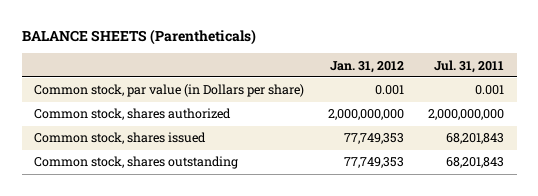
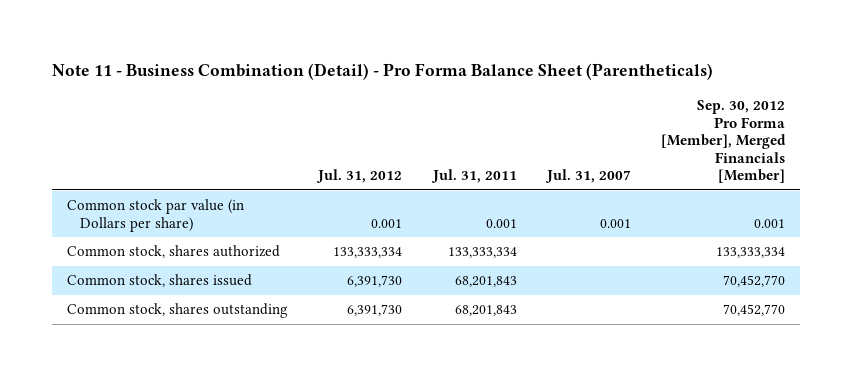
- BALANCE SHEETS (Parentheticals)
+ Note 11 - Business Combination (Detail) - Pro Forma Balance Sheet (Parentheticals)
- | Jan. 31, 2012 | Jul. 31, 2011
+ | Jul. 31, 2012 | Jul. 31, 2011 | Jul. 31, 2007 | Sep. 30, 2012 Pro Forma [Member], Merged Financials [Member]
- Common stock, par value (in Dollars per share) | 0.001 | 0.001
- Common stock, shares authorized | 2,000,000,000 | 2,000,000,000
+ Common stock par value (in Dollars per share) | 0.001 | 0.001 | 0.001 | 0.001
+ Common stock, shares authorized | 133,333,334 | 133,333,334 | | 133,333,334

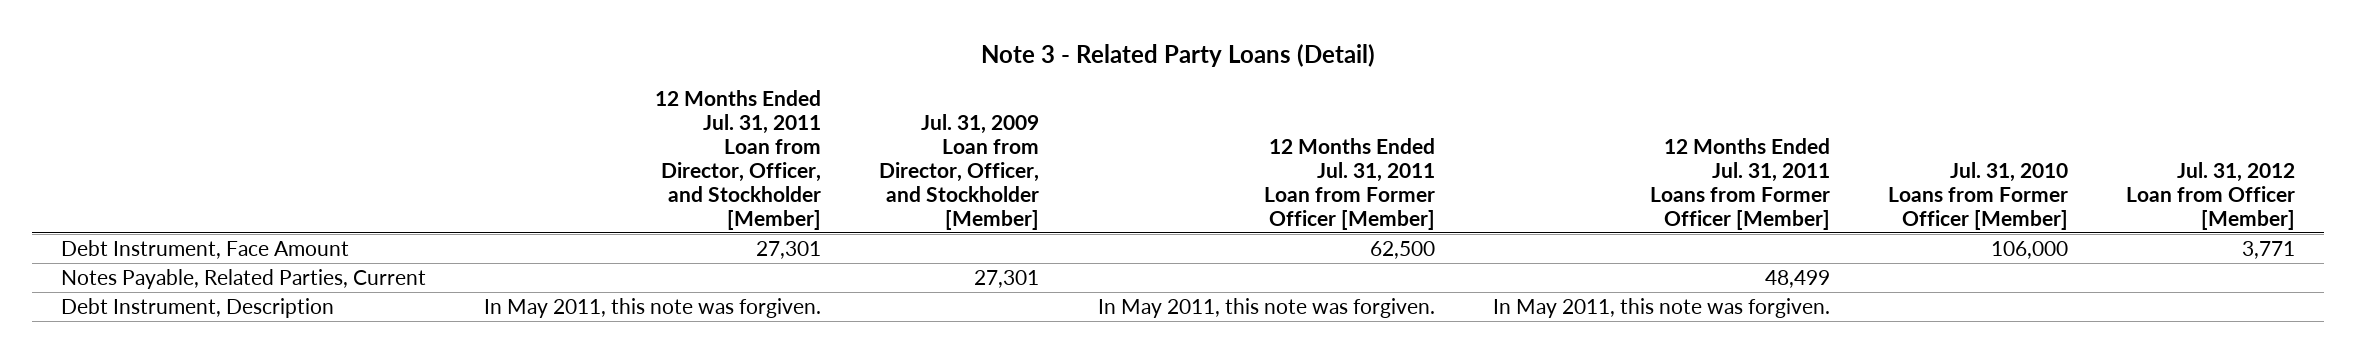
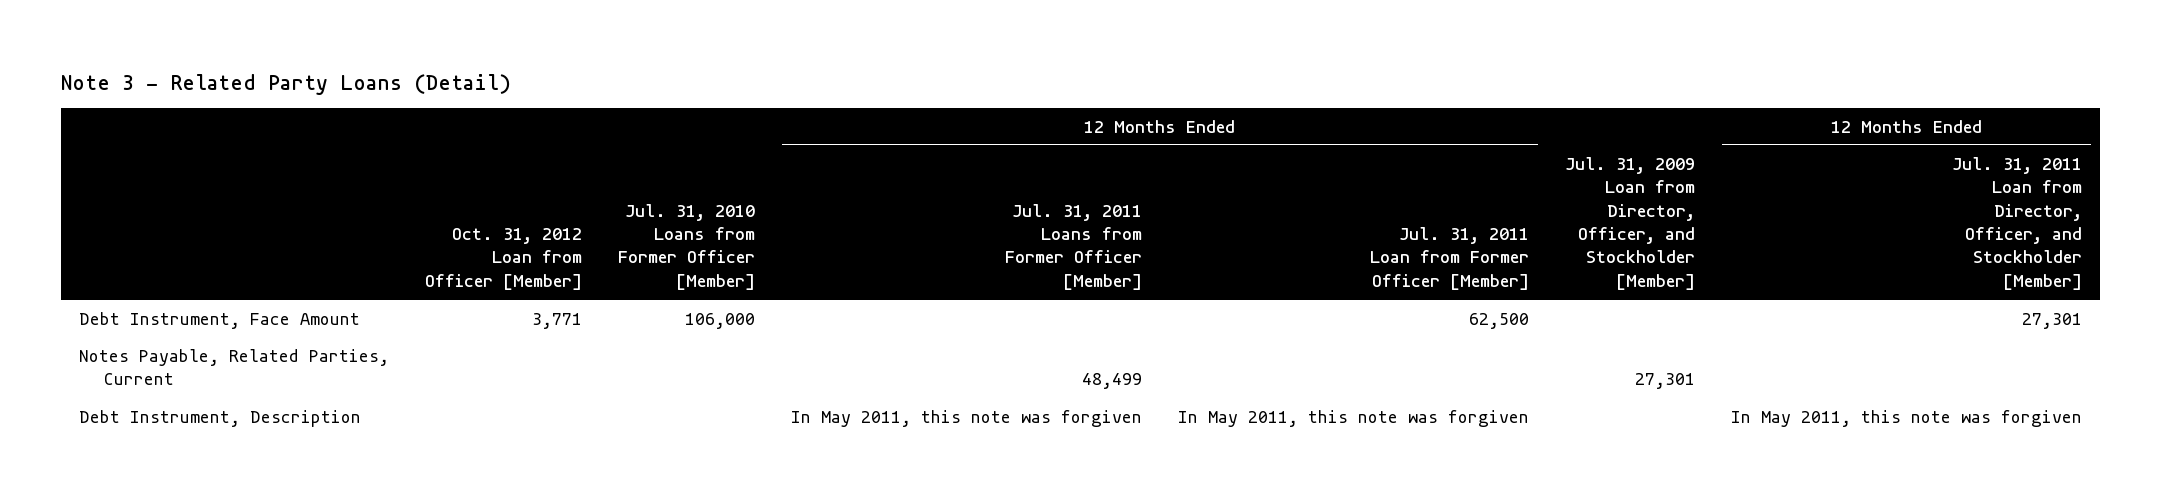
- | 12 Months Ended Jul. 31, 2011 Loan from Director, Officer, and Stockholder [Member] | Jul. 31, 2009 Loan from Director, Officer, and Stockholder [Member] | 12 Months Ended Jul. 31, 2011 Loan from Former Officer [Member] | 12 Months Ended Jul. 31, 2011 Loans from Former Officer [Member] | Jul. 31, 2010 Loans from Former Officer [Member] | Jul. 31, 2012 Loan from Officer [Member]
+ | Oct. 31, 2012 Loan from Officer [Member] | Jul. 31, 2010 Loans from Former Officer [Member] | 12 Months Ended Jul. 31, 2011 Loans from Former Officer [Member] | 12 Months Ended Jul. 31, 2011 Loan from Former Officer [Member] | Jul. 31, 2009 Loan from Director, Officer, and Stockholder [Member] | 12 Months Ended Jul. 31, 2011 Loan from Director, Officer, and Stockholder [Member]
- Debt Instrument, Description | In May 2011, this note was forgiven. | | In May 2011, this note was forgiven. | In May 2011, this note was forgiven. | |
+ Debt Instrument, Description | | | In May 2011, this note was forgiven | In May 2011, this note was forgiven | | In May 2011, this note was forgiven

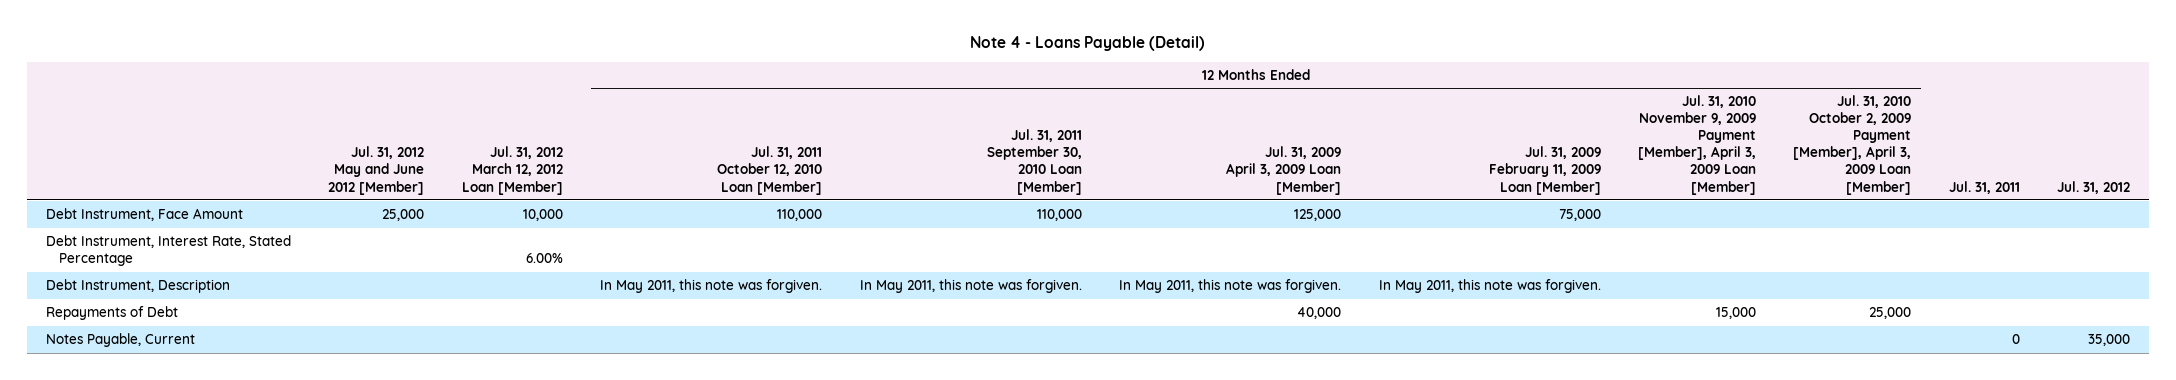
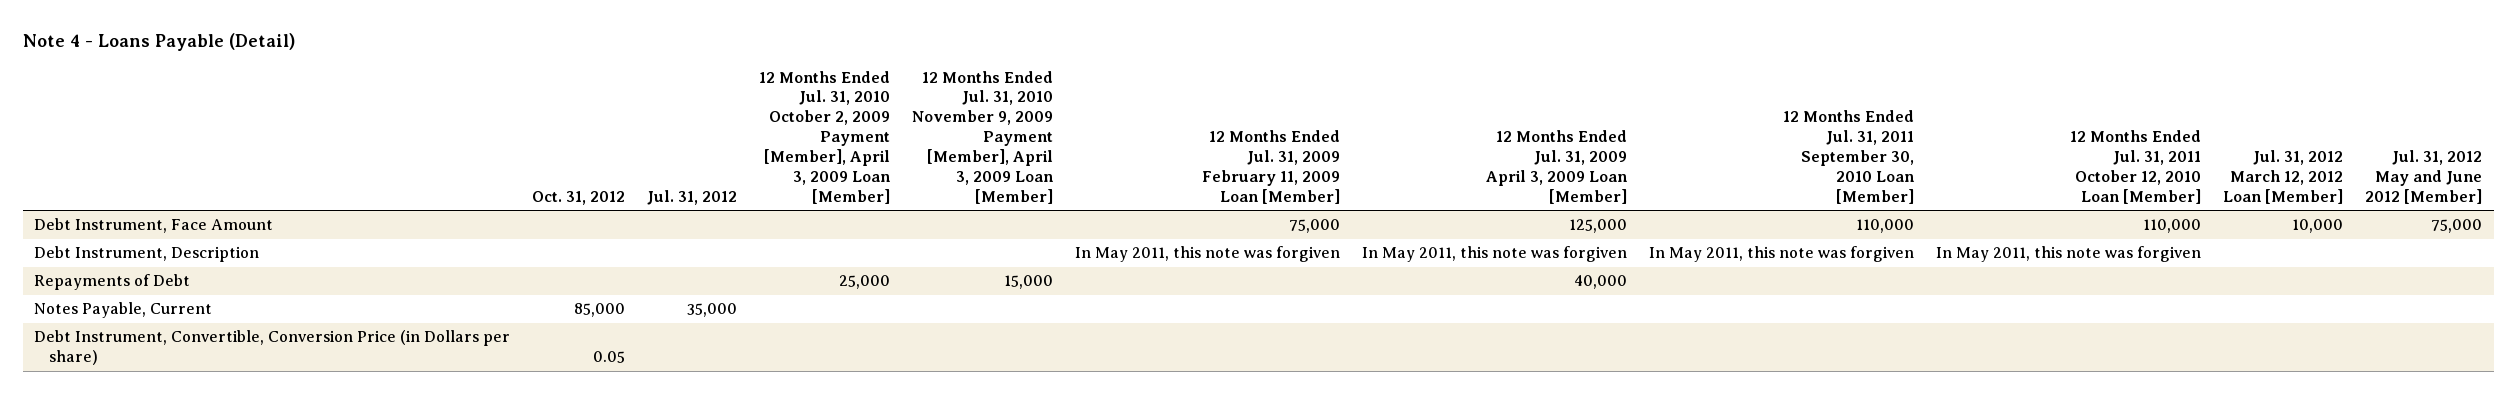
- | Jul. 31, 2012 May and June 2012 [Member] | Jul. 31, 2012 March 12, 2012 Loan [Member] | 12 Months Ended Jul. 31, 2011 October 12, 2010 Loan [Member] | 12 Months Ended Jul. 31, 2011 September 30, 2010 Loan [Member] | 12 Months Ended Jul. 31, 2009 April 3, 2009 Loan [Member] | 12 Months Ended Jul. 31, 2009 February 11, 2009 Loan [Member] | 12 Months Ended Jul. 31, 2010 November 9, 2009 Payment [Member], April 3, 2009 Loan [Member] | 12 Months Ended Jul. 31, 2010 October 2, 2009 Payment [Member], April 3, 2009 Loan [Member] | Jul. 31, 2011 | Jul. 31, 2012
+ | Oct. 31, 2012 | Jul. 31, 2012 | 12 Months Ended Jul. 31, 2010 October 2, 2009 Payment [Member], April 3, 2009 Loan [Member] | 12 Months Ended Jul. 31, 2010 November 9, 2009 Payment [Member], April 3, 2009 Loan [Member] | 12 Months Ended Jul. 31, 2009 February 11, 2009 Loan [Member] | 12 Months Ended Jul. 31, 2009 April 3, 2009 Loan [Member] | 12 Months Ended Jul. 31, 2011 September 30, 2010 Loan [Member] | 12 Months Ended Jul. 31, 2011 October 12, 2010 Loan [Member] | Jul. 31, 2012 March 12, 2012 Loan [Member] | Jul. 31, 2012 May and June 2012 [Member]
- Debt Instrument, Face Amount | 25,000 | 10,000 | 110,000 | 110,000 | 125,000 | 75,000 | | | |
- Debt Instrument, Interest Rate, Stated Percentage | | 6.00% | | | | | | | |
- Debt Instrument, Description | | | In May 2011, this note was forgiven. | In May 2011, this note was forgiven. | In May 2011, this note was forgiven. | In May 2011, this note was forgiven. | | | |
+ Debt Instrument, Face Amount | | | | | 75,000 | 125,000 | 110,000 | 110,000 | 10,000 | 75,000
+ Debt Instrument, Description | | | | | In May 2011, this note was forgiven | In May 2011, this note was forgiven | In May 2011, this note was forgiven | In May 2011, this note was forgiven | |
+ Debt Instrument, Convertible, Conversion Price (in Dollars per share) | 0.05 | | | | | | | | |

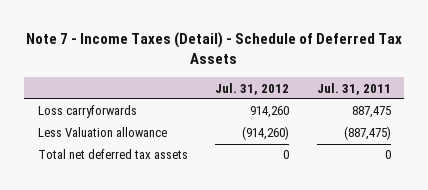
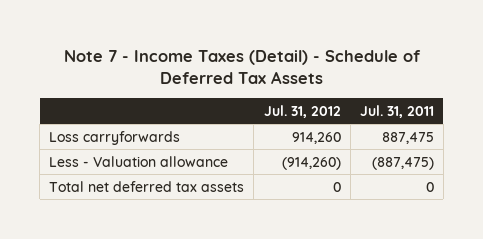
- Less Valuation allowance | (914,260) | (887,475)
+ Less - Valuation allowance | (914,260) | (887,475)

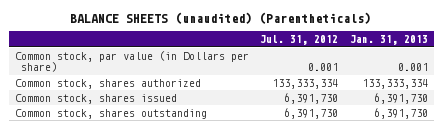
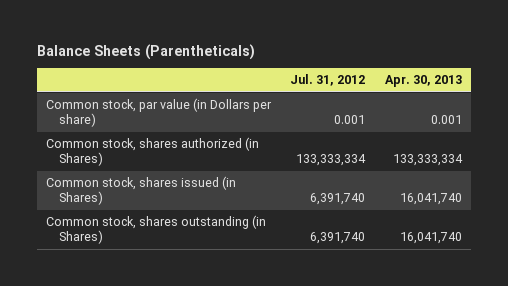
- BALANCE SHEETS (unaudited) (Parentheticals)
+ Balance Sheets (Parentheticals)
- | Jul. 31, 2012 | Jan. 31, 2013
+ | Jul. 31, 2012 | Apr. 30, 2013
- Common stock, shares authorized | 133,333,334 | 133,333,334
- Common stock, shares issued | 6,391,730 | 6,391,730
- Common stock, shares outstanding | 6,391,730 | 6,391,730
+ Common stock, shares authorized (in Shares) | 133,333,334 | 133,333,334
+ Common stock, shares issued (in Shares) | 6,391,740 | 16,041,740
+ Common stock, shares outstanding (in Shares) | 6,391,740 | 16,041,740

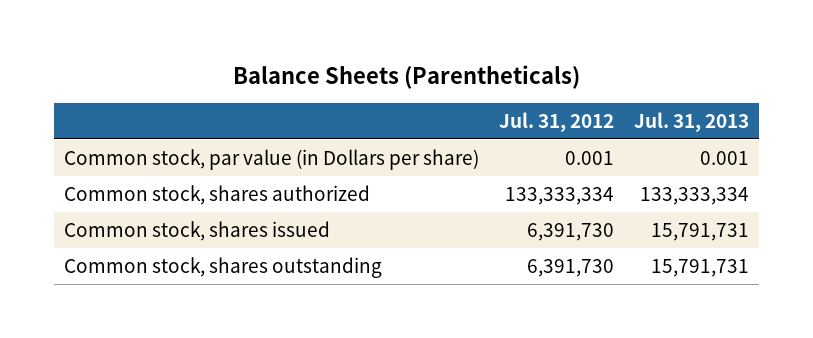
- | Jul. 31, 2012 | Apr. 30, 2013
+ | Jul. 31, 2012 | Jul. 31, 2013
- Common stock, shares authorized (in Shares) | 133,333,334 | 133,333,334
- Common stock, shares issued (in Shares) | 6,391,740 | 16,041,740
- Common stock, shares outstanding (in Shares) | 6,391,740 | 16,041,740
+ Common stock, shares authorized | 133,333,334 | 133,333,334
+ Common stock, shares issued | 6,391,730 | 15,791,731
+ Common stock, shares outstanding | 6,391,730 | 15,791,731

